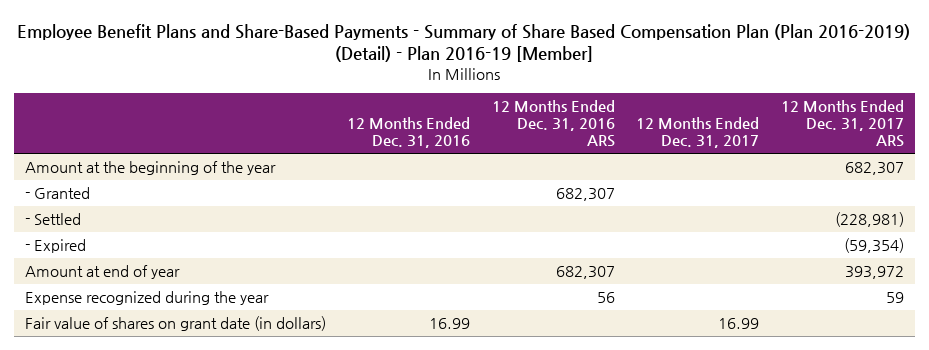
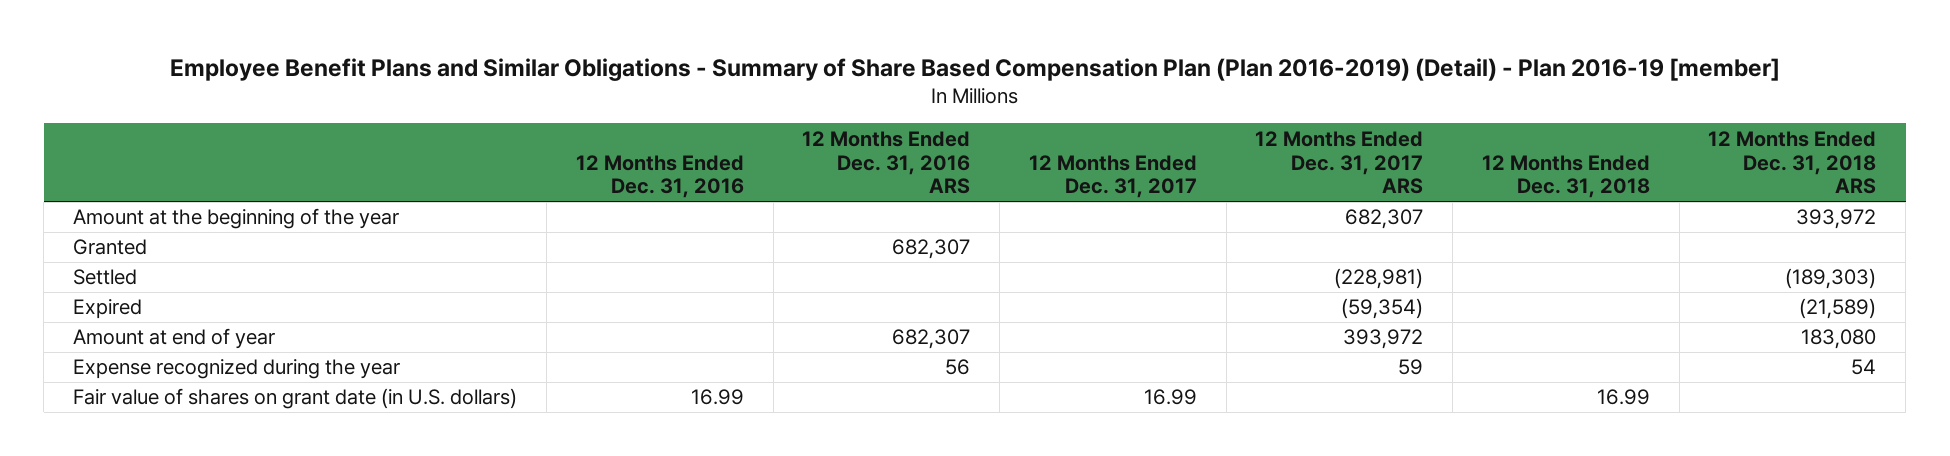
- Employee Benefit Plans and Share-Based Payments - Summary of Share Based Compensation Plan (Plan 2016-2019) (Detail) - Plan 2016-19 [Member]
+ Employee Benefit Plans and Similar Obligations - Summary of Share Based Compensation Plan (Plan 2016-2019) (Detail) - Plan 2016-19 [member]
- | 12 Months Ended Dec. 31, 2016 | 12 Months Ended Dec. 31, 2016 ARS | 12 Months Ended Dec. 31, 2017 | 12 Months Ended Dec. 31, 2017 ARS
+ | 12 Months Ended Dec. 31, 2016 | 12 Months Ended Dec. 31, 2016 ARS | 12 Months Ended Dec. 31, 2017 | 12 Months Ended Dec. 31, 2017 ARS | 12 Months Ended Dec. 31, 2018 | 12 Months Ended Dec. 31, 2018 ARS
- - Granted | | 682,307 | |
- - Settled | | | | (228,981)
- - Expired | | | | (59,354)
+ Granted | | 682,307 | | | |
+ Settled | | | | (228,981) | | (189,303)
+ Expired | | | | (59,354) | | (21,589)
- Fair value of shares on grant date (in dollars) | 16.99 | | 16.99 |
+ Fair value of shares on grant date (in U.S. dollars) | 16.99 | | 16.99 | | 16.99 |

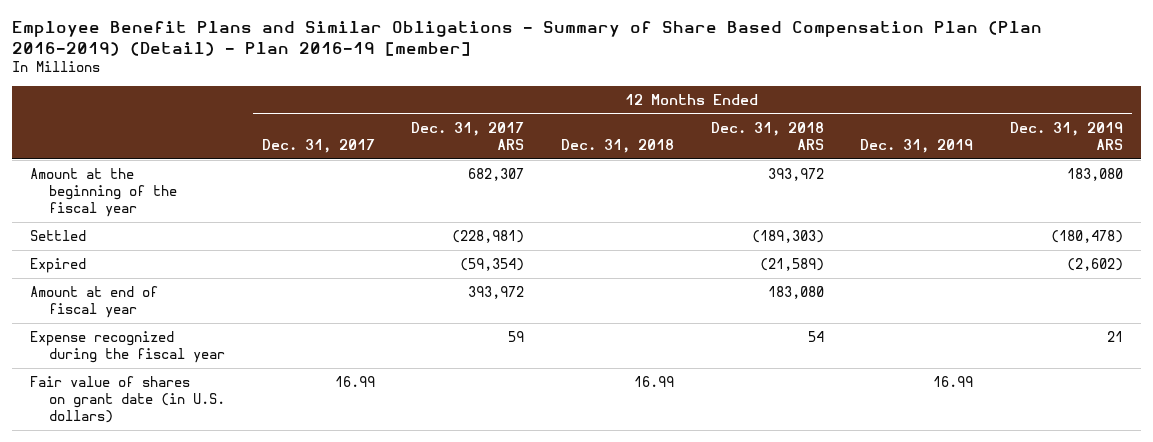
- | 12 Months Ended Dec. 31, 2016 | 12 Months Ended Dec. 31, 2016 ARS | 12 Months Ended Dec. 31, 2017 | 12 Months Ended Dec. 31, 2017 ARS | 12 Months Ended Dec. 31, 2018 | 12 Months Ended Dec. 31, 2018 ARS
+ | 12 Months Ended Dec. 31, 2017 | 12 Months Ended Dec. 31, 2017 ARS | 12 Months Ended Dec. 31, 2018 | 12 Months Ended Dec. 31, 2018 ARS | 12 Months Ended Dec. 31, 2019 | 12 Months Ended Dec. 31, 2019 ARS
- Amount at the beginning of the year | | | | 682,307 | | 393,972
- Granted | | 682,307 | | | |
+ Amount at the beginning of the fiscal year | | 682,307 | | 393,972 | | 183,080
- Amount at end of year | | 682,307 | | 393,972 | | 183,080
- Expense recognized during the year | | 56 | | 59 | | 54
+ Amount at end of fiscal year | | 393,972 | | 183,080 | |
+ Expense recognized during the fiscal year | | 59 | | 54 | | 21

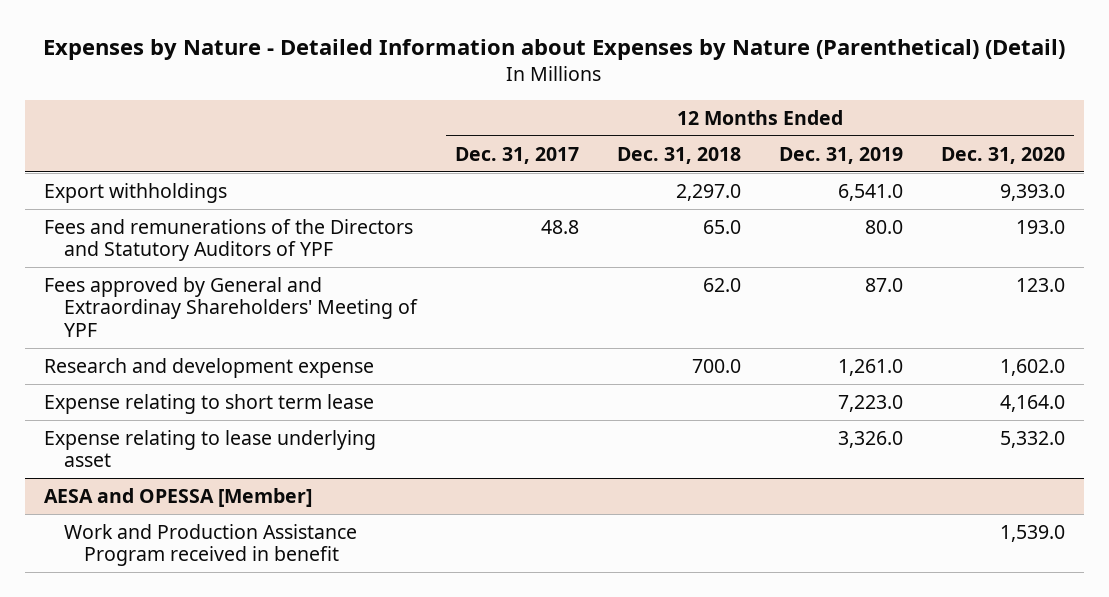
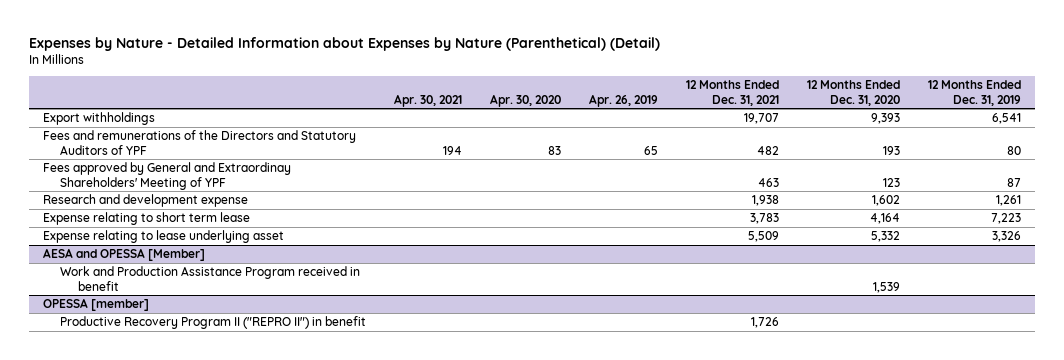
- | 12 Months Ended Dec. 31, 2017 | 12 Months Ended Dec. 31, 2018 | 12 Months Ended Dec. 31, 2019 | 12 Months Ended Dec. 31, 2020
+ | Apr. 30, 2021 | Apr. 30, 2020 | Apr. 26, 2019 | 12 Months Ended Dec. 31, 2021 | 12 Months Ended Dec. 31, 2020 | 12 Months Ended Dec. 31, 2019
- Export withholdings | | 2,297.0 | 6,541.0 | 9,393.0
- Fees and remunerations of the Directors and Statutory Auditors of YPF | 48.8 | 65.0 | 80.0 | 193.0
- Fees approved by General and Extraordinay Shareholders' Meeting of YPF | | 62.0 | 87.0 | 123.0
- Research and development expense | | 700.0 | 1,261.0 | 1,602.0
- Expense relating to short term lease | | | 7,223.0 | 4,164.0
- Expense relating to lease underlying asset | | | 3,326.0 | 5,332.0
+ Export withholdings | | | | 19,707 | 9,393 | 6,541
+ Fees and remunerations of the Directors and Statutory Auditors of YPF | 194 | 83 | 65 | 482 | 193 | 80
+ Fees approved by General and Extraordinay Shareholders' Meeting of YPF | | | | 463 | 123 | 87
+ Research and development expense | | | | 1,938 | 1,602 | 1,261
+ Expense relating to short term lease | | | | 3,783 | 4,164 | 7,223
+ Expense relating to lease underlying asset | | | | 5,509 | 5,332 | 3,326
@ AESA and OPESSA [Member]
- Work and Production Assistance Program received in benefit | | | | 1,539.0
+ Work and Production Assistance Program received in benefit | | | | | 1,539 |
+ OPESSA [member]
+ Productive Recovery Program II ("REPRO II") in benefit | | | | 1,726 | |

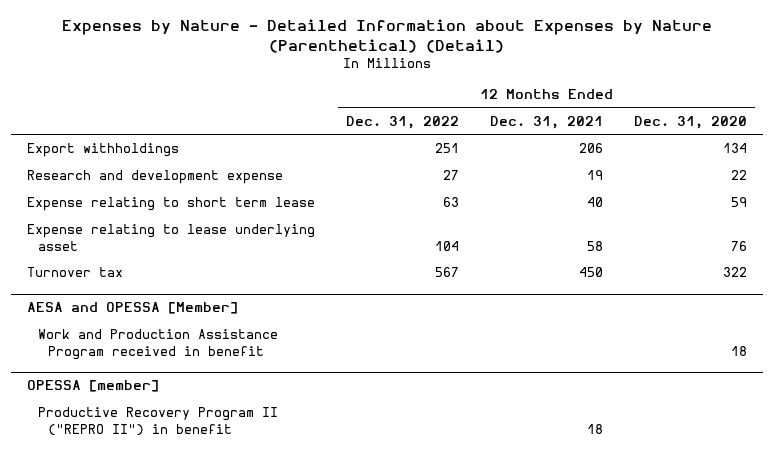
- | Apr. 30, 2021 | Apr. 30, 2020 | Apr. 26, 2019 | 12 Months Ended Dec. 31, 2021 | 12 Months Ended Dec. 31, 2020 | 12 Months Ended Dec. 31, 2019
+ | 12 Months Ended Dec. 31, 2022 | 12 Months Ended Dec. 31, 2021 | 12 Months Ended Dec. 31, 2020
- Export withholdings | | | | 19,707 | 9,393 | 6,541
- Fees and remunerations of the Directors and Statutory Auditors of YPF | 194 | 83 | 65 | 482 | 193 | 80
- Fees approved by General and Extraordinay Shareholders' Meeting of YPF | | | | 463 | 123 | 87
- Research and development expense | | | | 1,938 | 1,602 | 1,261
- Expense relating to short term lease | | | | 3,783 | 4,164 | 7,223
- Expense relating to lease underlying asset | | | | 5,509 | 5,332 | 3,326
+ Export withholdings | 251 | 206 | 134
+ Research and development expense | 27 | 19 | 22
+ Expense relating to short term lease | 63 | 40 | 59
+ Expense relating to lease underlying asset | 104 | 58 | 76
+ Turnover tax | 567 | 450 | 322
@ AESA and OPESSA [Member]
- Work and Production Assistance Program received in benefit | | | | | 1,539 |
+ Work and Production Assistance Program received in benefit | | | 18
@ OPESSA [member]
- Productive Recovery Program II ("REPRO II") in benefit | | | | 1,726 | |
+ Productive Recovery Program II ("REPRO II") in benefit | | 18 |

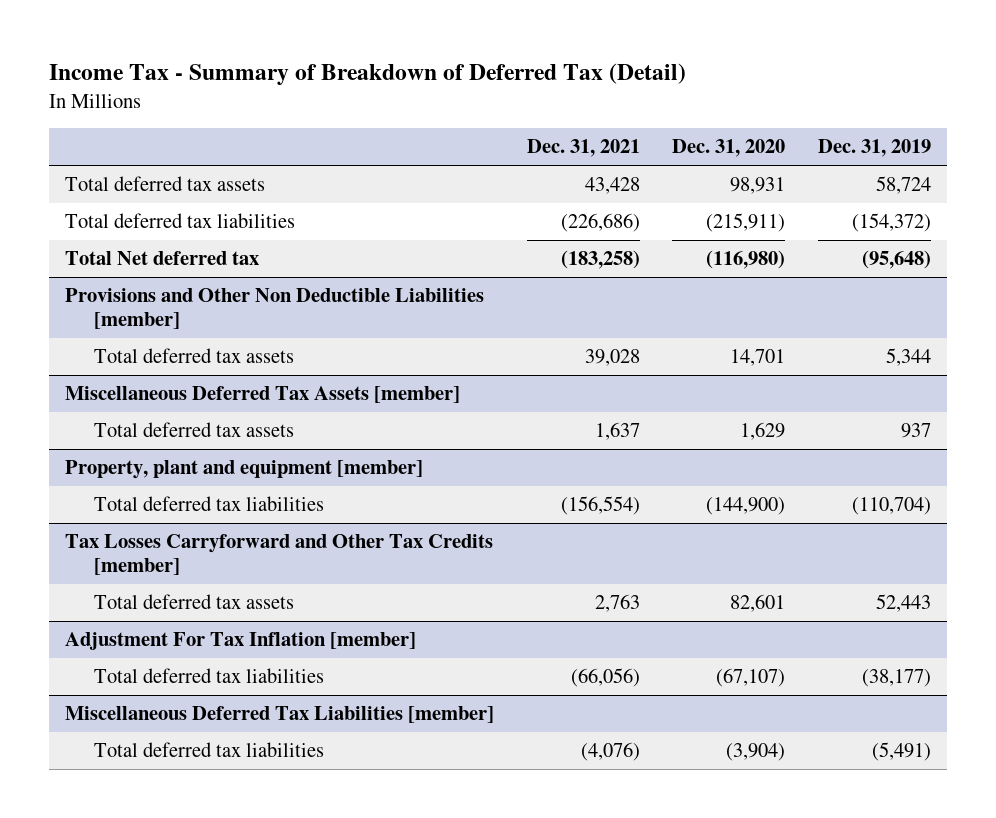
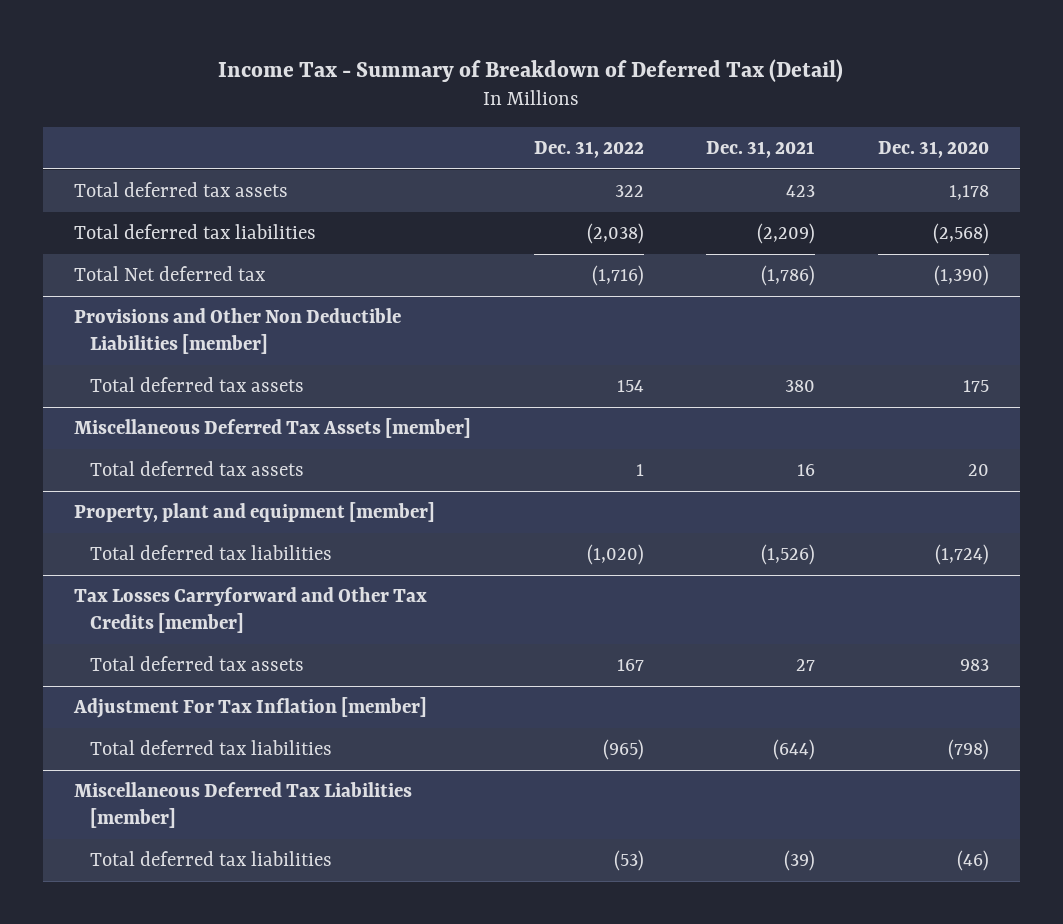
- | Dec. 31, 2021 | Dec. 31, 2020 | Dec. 31, 2019
+ | Dec. 31, 2022 | Dec. 31, 2021 | Dec. 31, 2020
- Total deferred tax assets | 43,428 | 98,931 | 58,724
- Total deferred tax liabilities | (226,686) | (215,911) | (154,372)
- Total Net deferred tax | (183,258) | (116,980) | (95,648)
+ Total deferred tax assets | 322 | 423 | 1,178
+ Total deferred tax liabilities | (2,038) | (2,209) | (2,568)
+ Total Net deferred tax | (1,716) | (1,786) | (1,390)
@ Provisions and Other Non Deductible Liabilities [member]
- Total deferred tax assets | 39,028 | 14,701 | 5,344
+ Total deferred tax assets | 154 | 380 | 175
@ Miscellaneous Deferred Tax Assets [member]
- Total deferred tax assets | 1,637 | 1,629 | 937
+ Total deferred tax assets | 1 | 16 | 20
@ Property, plant and equipment [member]
- Total deferred tax liabilities | (156,554) | (144,900) | (110,704)
+ Total deferred tax liabilities | (1,020) | (1,526) | (1,724)
@ Tax Losses Carryforward and Other Tax Credits [member]
- Total deferred tax assets | 2,763 | 82,601 | 52,443
+ Total deferred tax assets | 167 | 27 | 983
@ Adjustment For Tax Inflation [member]
- Total deferred tax liabilities | (66,056) | (67,107) | (38,177)
+ Total deferred tax liabilities | (965) | (644) | (798)
@ Miscellaneous Deferred Tax Liabilities [member]
- Total deferred tax liabilities | (4,076) | (3,904) | (5,491)
+ Total deferred tax liabilities | (53) | (39) | (46)

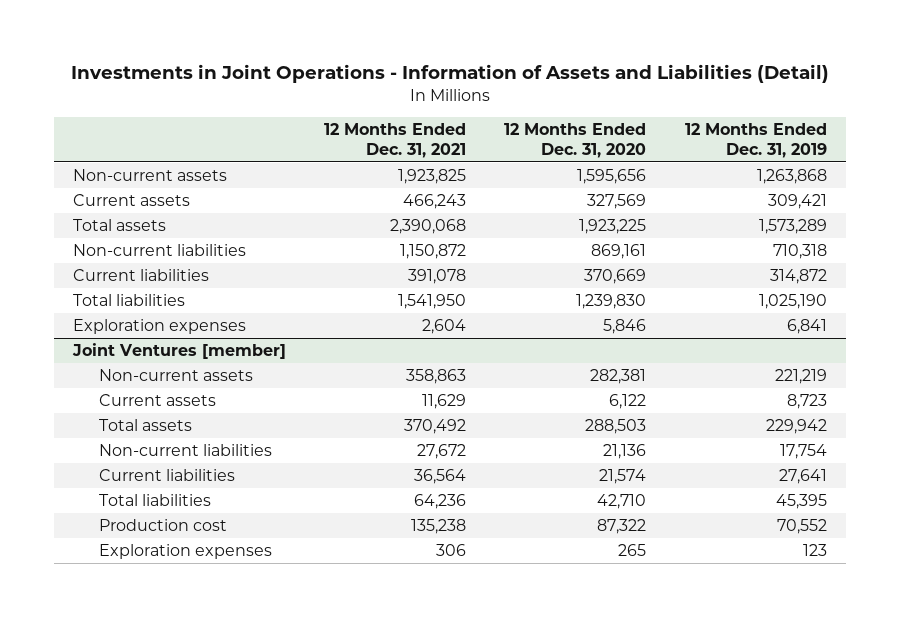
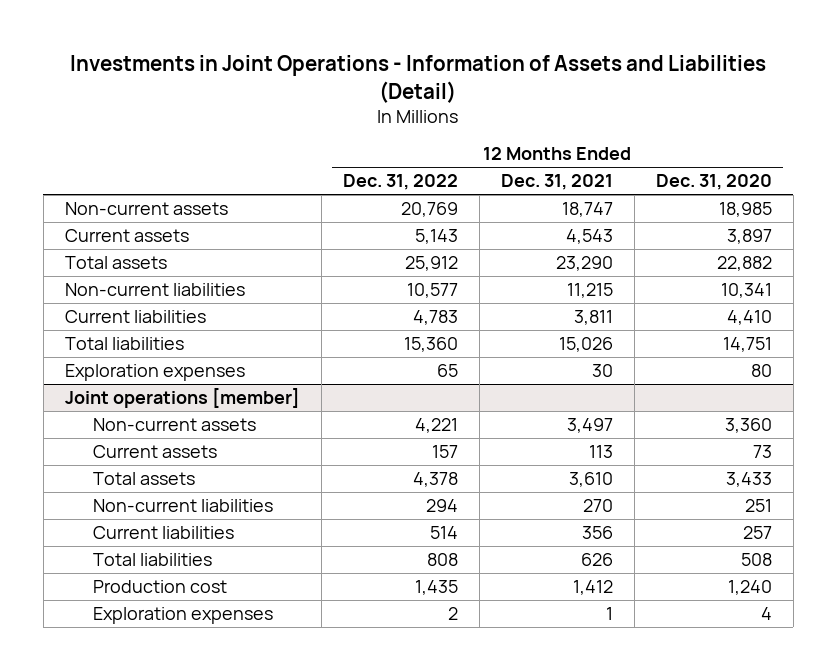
- | 12 Months Ended Dec. 31, 2021 | 12 Months Ended Dec. 31, 2020 | 12 Months Ended Dec. 31, 2019
+ | 12 Months Ended Dec. 31, 2022 | 12 Months Ended Dec. 31, 2021 | 12 Months Ended Dec. 31, 2020
- Non-current assets | 1,923,825 | 1,595,656 | 1,263,868
- Current assets | 466,243 | 327,569 | 309,421
- Total assets | 2,390,068 | 1,923,225 | 1,573,289
- Non-current liabilities | 1,150,872 | 869,161 | 710,318
- Current liabilities | 391,078 | 370,669 | 314,872
- Total liabilities | 1,541,950 | 1,239,830 | 1,025,190
- Exploration expenses | 2,604 | 5,846 | 6,841
- Joint Ventures [member]
- Non-current assets | 358,863 | 282,381 | 221,219
- Current assets | 11,629 | 6,122 | 8,723
- Total assets | 370,492 | 288,503 | 229,942
- Non-current liabilities | 27,672 | 21,136 | 17,754
- Current liabilities | 36,564 | 21,574 | 27,641
- Total liabilities | 64,236 | 42,710 | 45,395
- Production cost | 135,238 | 87,322 | 70,552
- Exploration expenses | 306 | 265 | 123
+ Non-current assets | 20,769 | 18,747 | 18,985
+ Current assets | 5,143 | 4,543 | 3,897
+ Total assets | 25,912 | 23,290 | 22,882
+ Non-current liabilities | 10,577 | 11,215 | 10,341
+ Current liabilities | 4,783 | 3,811 | 4,410
+ Total liabilities | 15,360 | 15,026 | 14,751
+ Exploration expenses | 65 | 30 | 80
+ Joint operations [member]
+ Non-current assets | 4,221 | 3,497 | 3,360
+ Current assets | 157 | 113 | 73
+ Total assets | 4,378 | 3,610 | 3,433
+ Non-current liabilities | 294 | 270 | 251
+ Current liabilities | 514 | 356 | 257
+ Total liabilities | 808 | 626 | 508
+ Production cost | 1,435 | 1,412 | 1,240
+ Exploration expenses | 2 | 1 | 4

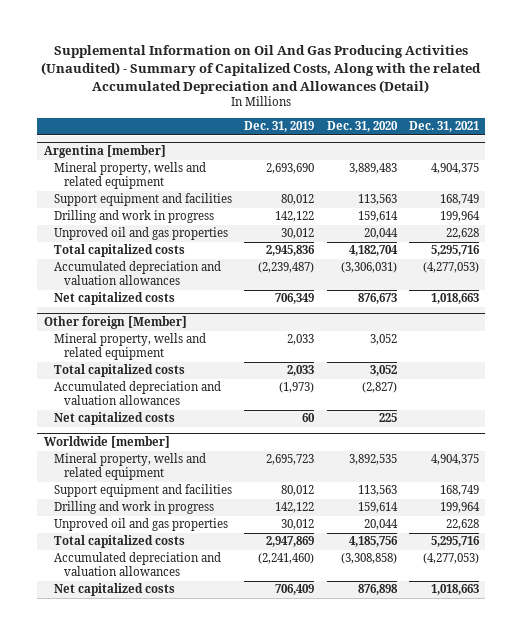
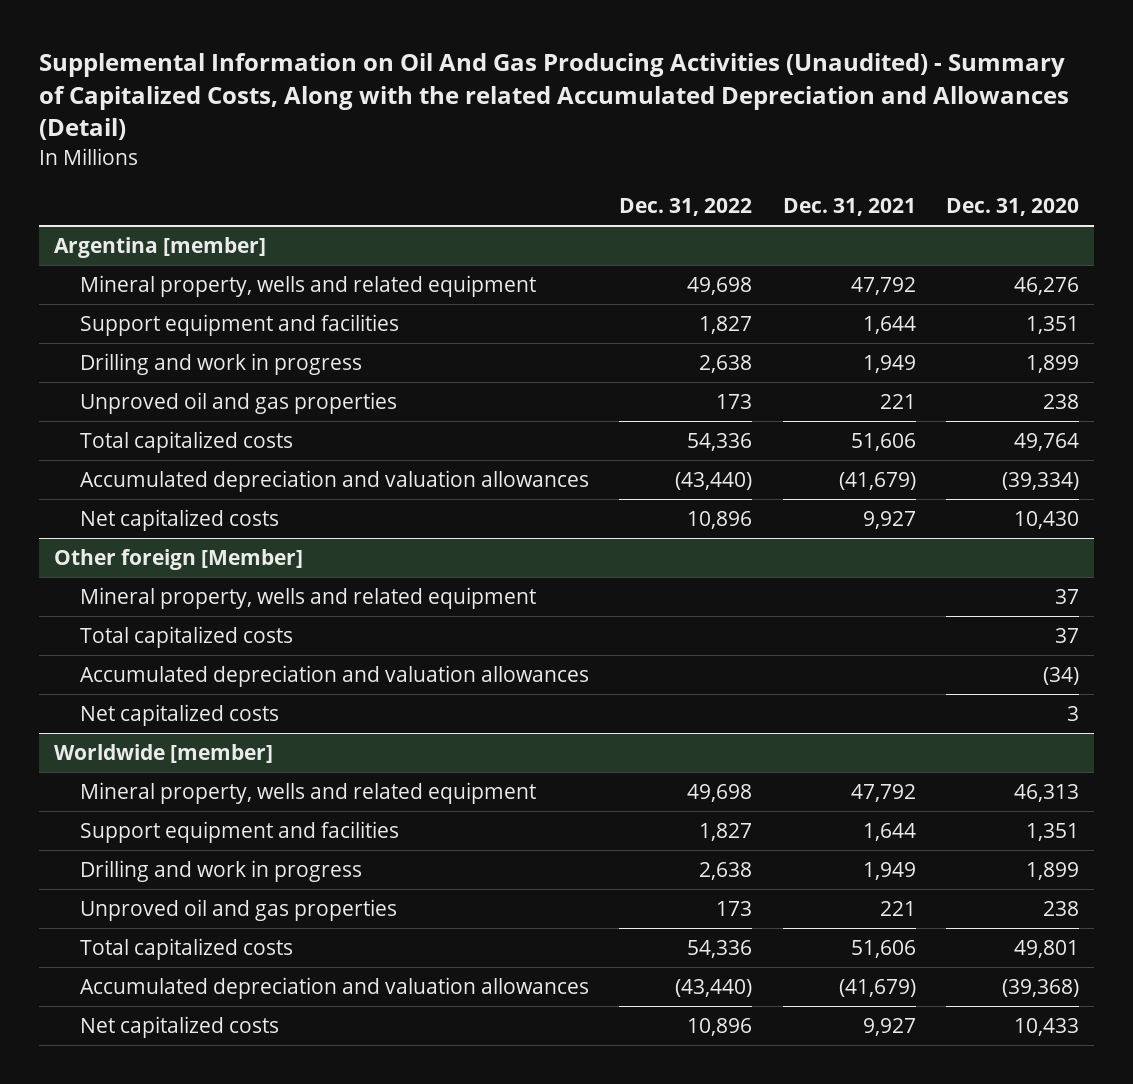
- | Dec. 31, 2019 | Dec. 31, 2020 | Dec. 31, 2021
+ | Dec. 31, 2022 | Dec. 31, 2021 | Dec. 31, 2020
@ Argentina [member]
- Mineral property, wells and related equipment | 2,693,690 | 3,889,483 | 4,904,375
- Support equipment and facilities | 80,012 | 113,563 | 168,749
- Drilling and work in progress | 142,122 | 159,614 | 199,964
- Unproved oil and gas properties | 30,012 | 20,044 | 22,628
- Total capitalized costs | 2,945,836 | 4,182,704 | 5,295,716
- Accumulated depreciation and valuation allowances | (2,239,487) | (3,306,031) | (4,277,053)
- Net capitalized costs | 706,349 | 876,673 | 1,018,663
+ Mineral property, wells and related equipment | 49,698 | 47,792 | 46,276
+ Support equipment and facilities | 1,827 | 1,644 | 1,351
+ Drilling and work in progress | 2,638 | 1,949 | 1,899
+ Unproved oil and gas properties | 173 | 221 | 238
+ Total capitalized costs | 54,336 | 51,606 | 49,764
+ Accumulated depreciation and valuation allowances | (43,440) | (41,679) | (39,334)
+ Net capitalized costs | 10,896 | 9,927 | 10,430
@ Other foreign [Member]
- Mineral property, wells and related equipment | 2,033 | 3,052 |
- Total capitalized costs | 2,033 | 3,052 |
- Accumulated depreciation and valuation allowances | (1,973) | (2,827) |
- Net capitalized costs | 60 | 225 |
+ Mineral property, wells and related equipment | | | 37
+ Total capitalized costs | | | 37
+ Accumulated depreciation and valuation allowances | | | (34)
+ Net capitalized costs | | | 3
@ Worldwide [member]
- Mineral property, wells and related equipment | 2,695,723 | 3,892,535 | 4,904,375
- Support equipment and facilities | 80,012 | 113,563 | 168,749
- Drilling and work in progress | 142,122 | 159,614 | 199,964
- Unproved oil and gas properties | 30,012 | 20,044 | 22,628
- Total capitalized costs | 2,947,869 | 4,185,756 | 5,295,716
- Accumulated depreciation and valuation allowances | (2,241,460) | (3,308,858) | (4,277,053)
- Net capitalized costs | 706,409 | 876,898 | 1,018,663
+ Mineral property, wells and related equipment | 49,698 | 47,792 | 46,313
+ Support equipment and facilities | 1,827 | 1,644 | 1,351
+ Drilling and work in progress | 2,638 | 1,949 | 1,899
+ Unproved oil and gas properties | 173 | 221 | 238
+ Total capitalized costs | 54,336 | 51,606 | 49,801
+ Accumulated depreciation and valuation allowances | (43,440) | (41,679) | (39,368)
+ Net capitalized costs | 10,896 | 9,927 | 10,433

